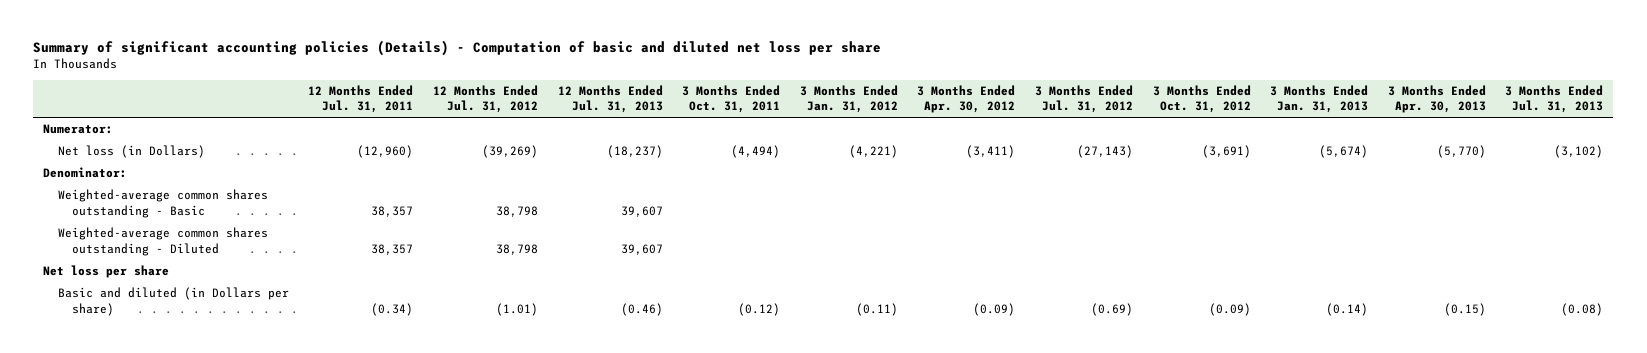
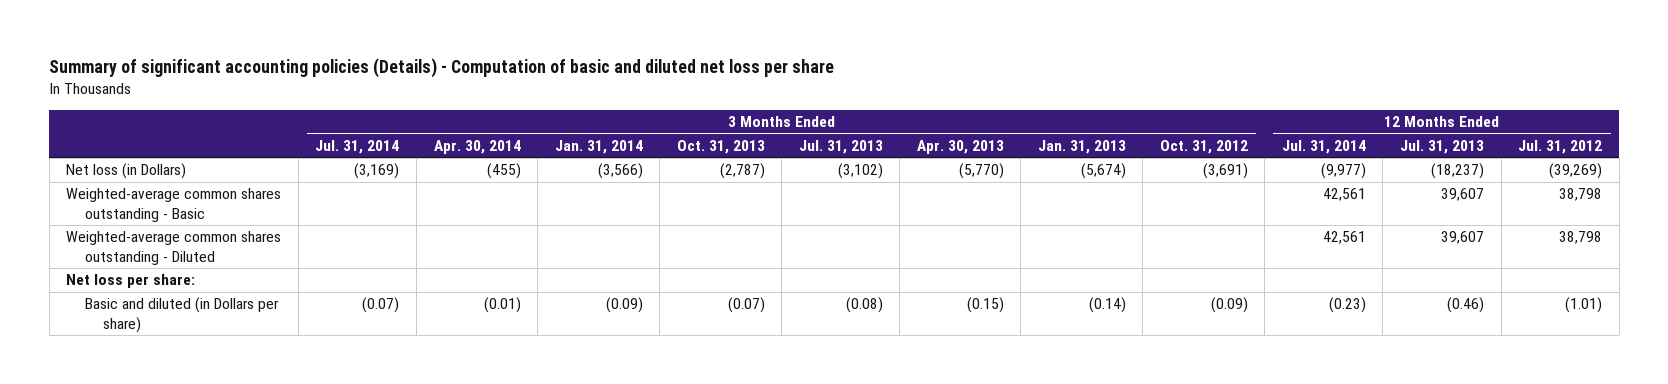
- | 12 Months Ended Jul. 31, 2011 | 12 Months Ended Jul. 31, 2012 | 12 Months Ended Jul. 31, 2013 | 3 Months Ended Oct. 31, 2011 | 3 Months Ended Jan. 31, 2012 | 3 Months Ended Apr. 30, 2012 | 3 Months Ended Jul. 31, 2012 | 3 Months Ended Oct. 31, 2012 | 3 Months Ended Jan. 31, 2013 | 3 Months Ended Apr. 30, 2013 | 3 Months Ended Jul. 31, 2013
+ | 3 Months Ended Jul. 31, 2014 | 3 Months Ended Apr. 30, 2014 | 3 Months Ended Jan. 31, 2014 | 3 Months Ended Oct. 31, 2013 | 3 Months Ended Jul. 31, 2013 | 3 Months Ended Apr. 30, 2013 | 3 Months Ended Jan. 31, 2013 | 3 Months Ended Oct. 31, 2012 | 12 Months Ended Jul. 31, 2014 | 12 Months Ended Jul. 31, 2013 | 12 Months Ended Jul. 31, 2012
- Numerator:
- Denominator:
- Net loss per share
+ Net loss per share:

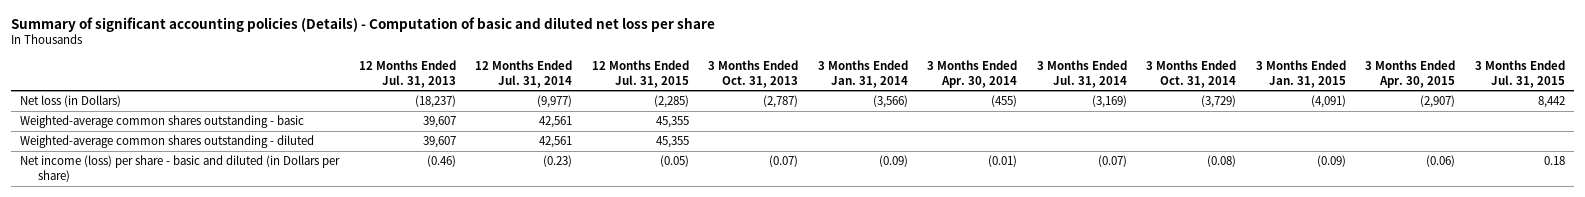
- | 3 Months Ended Jul. 31, 2014 | 3 Months Ended Apr. 30, 2014 | 3 Months Ended Jan. 31, 2014 | 3 Months Ended Oct. 31, 2013 | 3 Months Ended Jul. 31, 2013 | 3 Months Ended Apr. 30, 2013 | 3 Months Ended Jan. 31, 2013 | 3 Months Ended Oct. 31, 2012 | 12 Months Ended Jul. 31, 2014 | 12 Months Ended Jul. 31, 2013 | 12 Months Ended Jul. 31, 2012
+ | 12 Months Ended Jul. 31, 2013 | 12 Months Ended Jul. 31, 2014 | 12 Months Ended Jul. 31, 2015 | 3 Months Ended Oct. 31, 2013 | 3 Months Ended Jan. 31, 2014 | 3 Months Ended Apr. 30, 2014 | 3 Months Ended Jul. 31, 2014 | 3 Months Ended Oct. 31, 2014 | 3 Months Ended Jan. 31, 2015 | 3 Months Ended Apr. 30, 2015 | 3 Months Ended Jul. 31, 2015
- Weighted-average common shares outstanding - Basic | | | | | | | | | 42,561 | 39,607 | 38,798
- Weighted-average common shares outstanding - Diluted | | | | | | | | | 42,561 | 39,607 | 38,798
- Net loss per share:
- Basic and diluted (in Dollars per share) | (0.07) | (0.01) | (0.09) | (0.07) | (0.08) | (0.15) | (0.14) | (0.09) | (0.23) | (0.46) | (1.01)
+ Weighted-average common shares outstanding - basic | 39,607 | 42,561 | 45,355 | | | | | | | |
+ Weighted-average common shares outstanding - diluted | 39,607 | 42,561 | 45,355 | | | | | | | |
+ Net income (loss) per share - basic and diluted (in Dollars per share) | (0.46) | (0.23) | (0.05) | (0.07) | (0.09) | (0.01) | (0.07) | (0.08) | (0.09) | (0.06) | 0.18

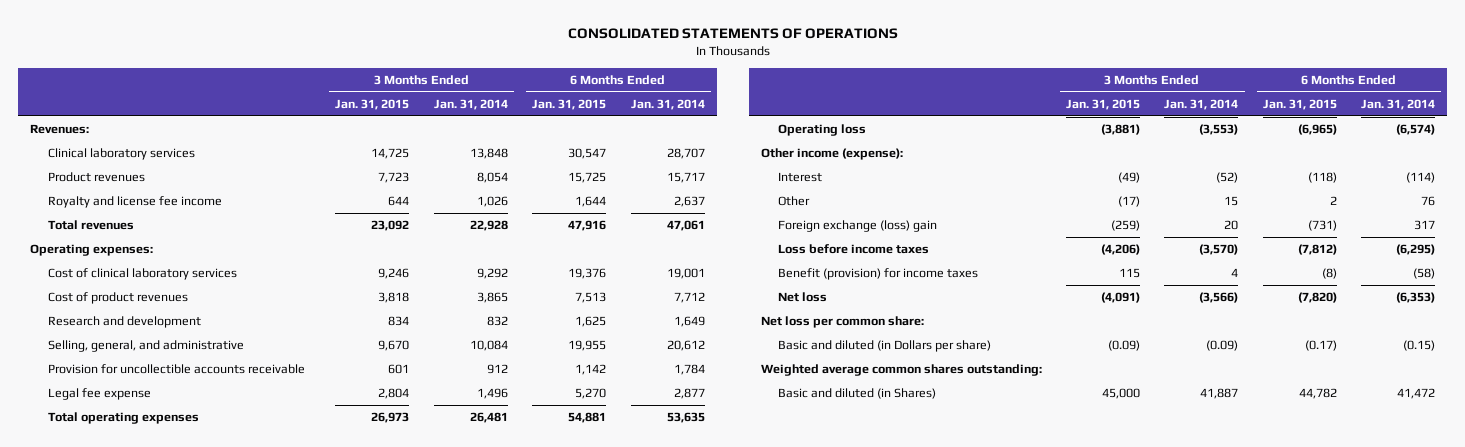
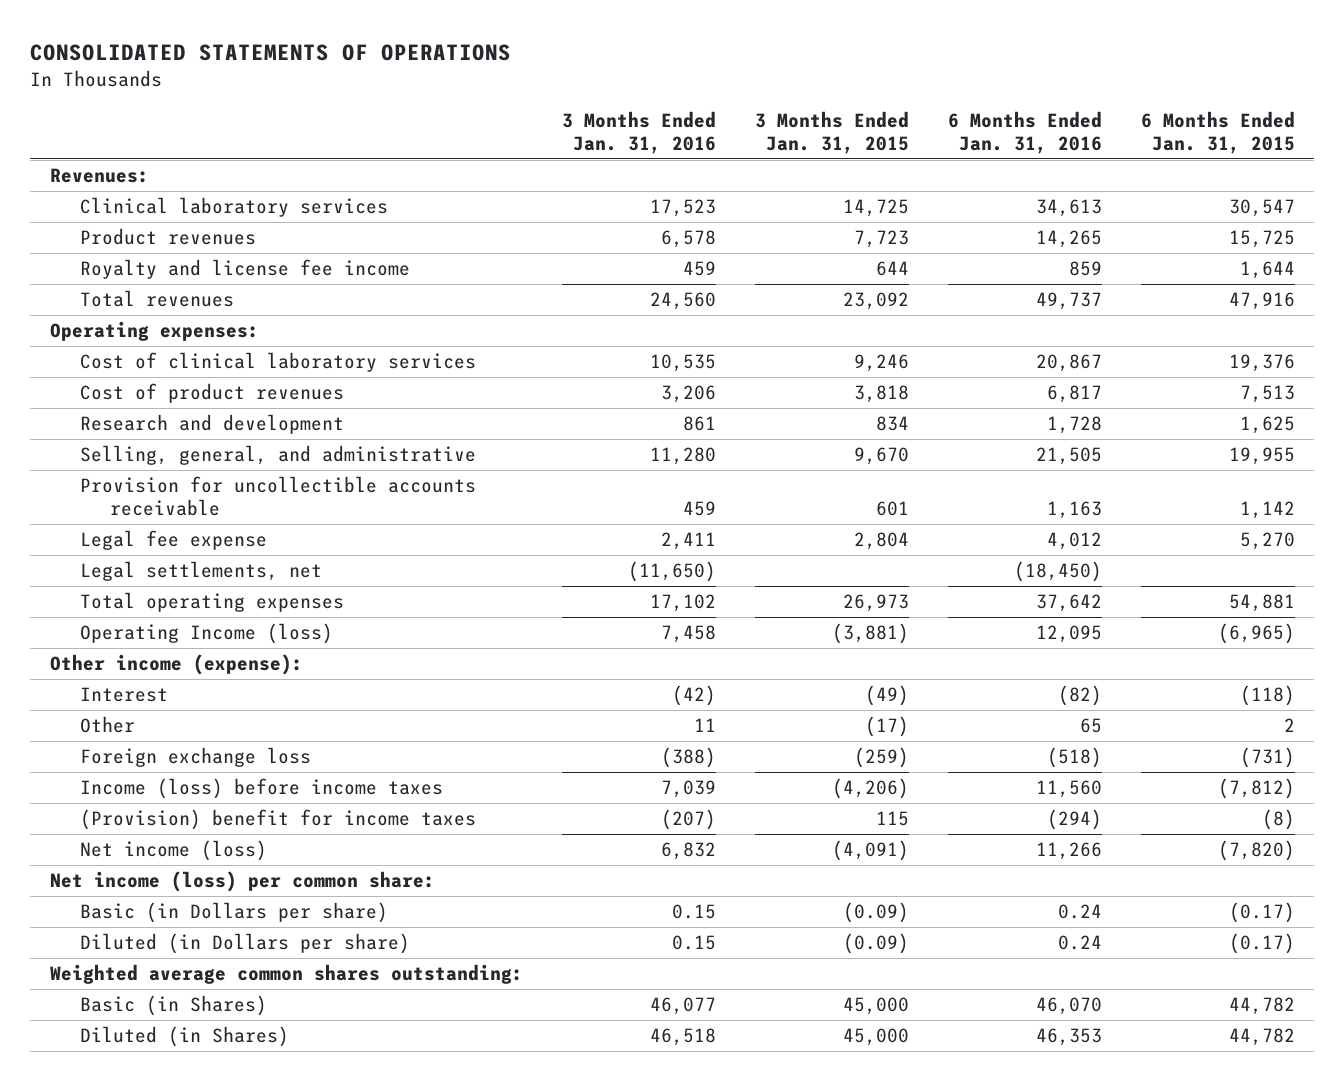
- | 3 Months Ended Jan. 31, 2015 | 3 Months Ended Jan. 31, 2014 | 6 Months Ended Jan. 31, 2015 | 6 Months Ended Jan. 31, 2014
+ | 3 Months Ended Jan. 31, 2016 | 3 Months Ended Jan. 31, 2015 | 6 Months Ended Jan. 31, 2016 | 6 Months Ended Jan. 31, 2015
+ Legal settlements, net | (11,650) | | (18,450) |
- Operating loss | (3,881) | (3,553) | (6,965) | (6,574)
+ Operating Income (loss) | 7,458 | (3,881) | 12,095 | (6,965)
- Foreign exchange (loss) gain | (259) | 20 | (731) | 317
- Loss before income taxes | (4,206) | (3,570) | (7,812) | (6,295)
- Benefit (provision) for income taxes | 115 | 4 | (8) | (58)
- Net loss | (4,091) | (3,566) | (7,820) | (6,353)
- Net loss per common share:
- Basic and diluted (in Dollars per share) | (0.09) | (0.09) | (0.17) | (0.15)
+ Foreign exchange loss | (388) | (259) | (518) | (731)
+ Income (loss) before income taxes | 7,039 | (4,206) | 11,560 | (7,812)
+ (Provision) benefit for income taxes | (207) | 115 | (294) | (8)
+ Net income (loss) | 6,832 | (4,091) | 11,266 | (7,820)
+ Net income (loss) per common share:
+ Basic (in Dollars per share) | 0.15 | (0.09) | 0.24 | (0.17)
+ Diluted (in Dollars per share) | 0.15 | (0.09) | 0.24 | (0.17)
- Basic and diluted (in Shares) | 45,000 | 41,887 | 44,782 | 41,472
+ Basic (in Shares) | 46,077 | 45,000 | 46,070 | 44,782
+ Diluted (in Shares) | 46,518 | 45,000 | 46,353 | 44,782

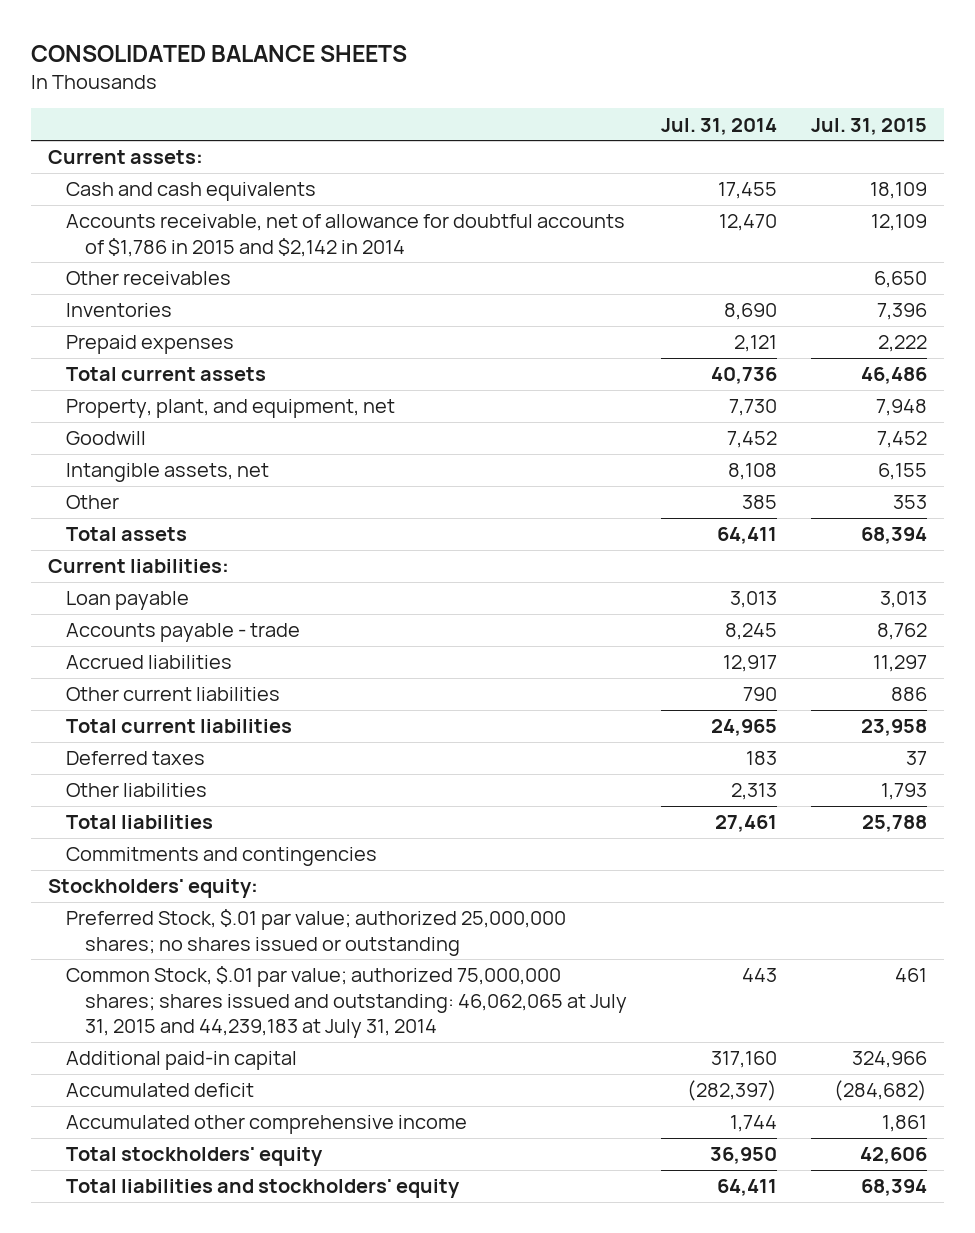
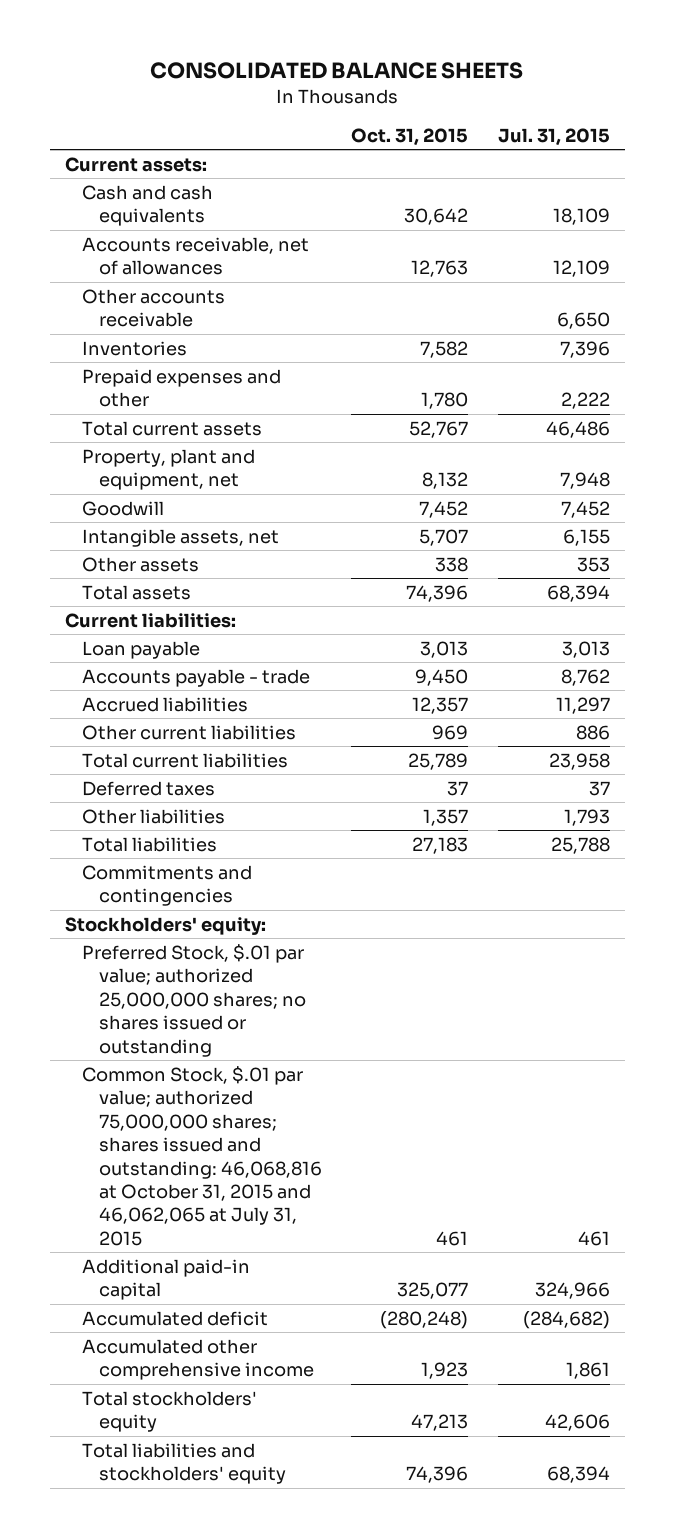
- | Jul. 31, 2014 | Jul. 31, 2015
+ | Oct. 31, 2015 | Jul. 31, 2015
- Accounts receivable, net of allowance for doubtful accounts of $1,786 in 2015 and $2,142 in 2014 | 12,470 | 12,109
- Other receivables | | 6,650
+ Accounts receivable, net of allowances | 12,763 | 12,109
+ Other accounts receivable | | 6,650
- Prepaid expenses | 2,121 | 2,222
+ Prepaid expenses and other | 1,780 | 2,222
- Property, plant, and equipment, net | 7,730 | 7,948
+ Property, plant and equipment, net | 8,132 | 7,948
- Other | 385 | 353
+ Other assets | 338 | 353
- Common Stock, $.01 par value; authorized 75,000,000 shares; shares issued and outstanding: 46,062,065 at July 31, 2015 and 44,239,183 at July 31, 2014 | 443 | 461
+ Common Stock, $.01 par value; authorized 75,000,000 shares; shares issued and outstanding: 46,068,816 at October 31, 2015 and 46,062,065 at July 31, 2015 | 461 | 461

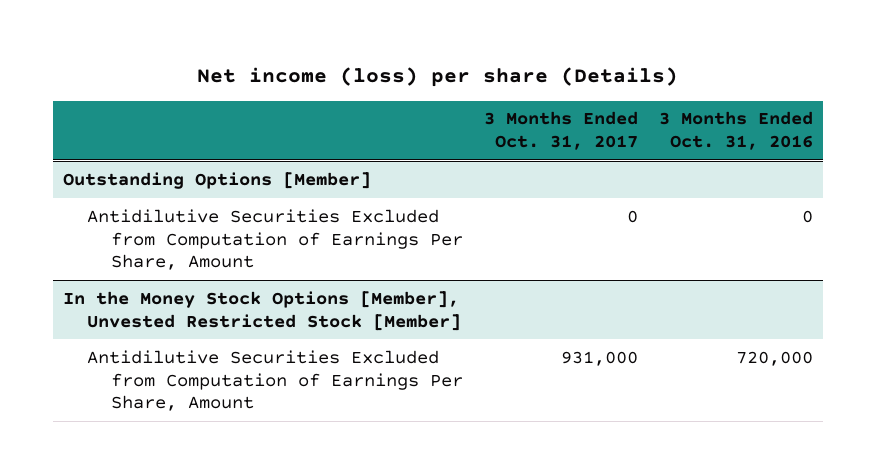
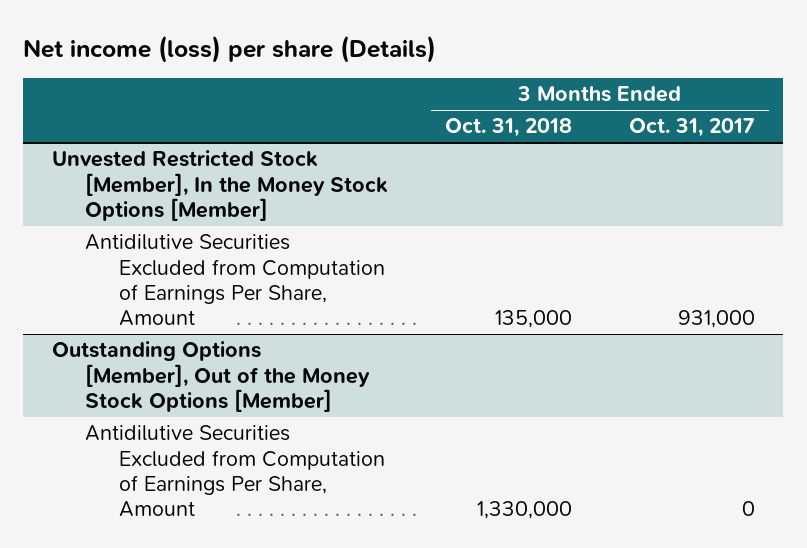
- | 3 Months Ended Oct. 31, 2017 | 3 Months Ended Oct. 31, 2016
+ | 3 Months Ended Oct. 31, 2018 | 3 Months Ended Oct. 31, 2017
- Outstanding Options [Member]
- Antidilutive Securities Excluded from Computation of Earnings Per Share, Amount | 0 | 0
- In the Money Stock Options [Member], Unvested Restricted Stock [Member]
+ Unvested Restricted Stock [Member], In the Money Stock Options [Member]
+ Outstanding Options [Member], Out of the Money Stock Options [Member]
+ Antidilutive Securities Excluded from Computation of Earnings Per Share, Amount | 1,330,000 | 0

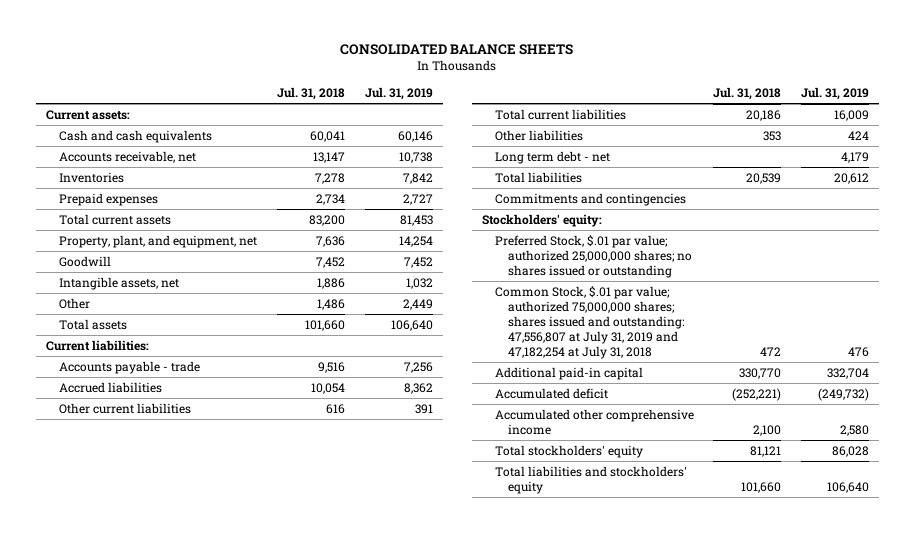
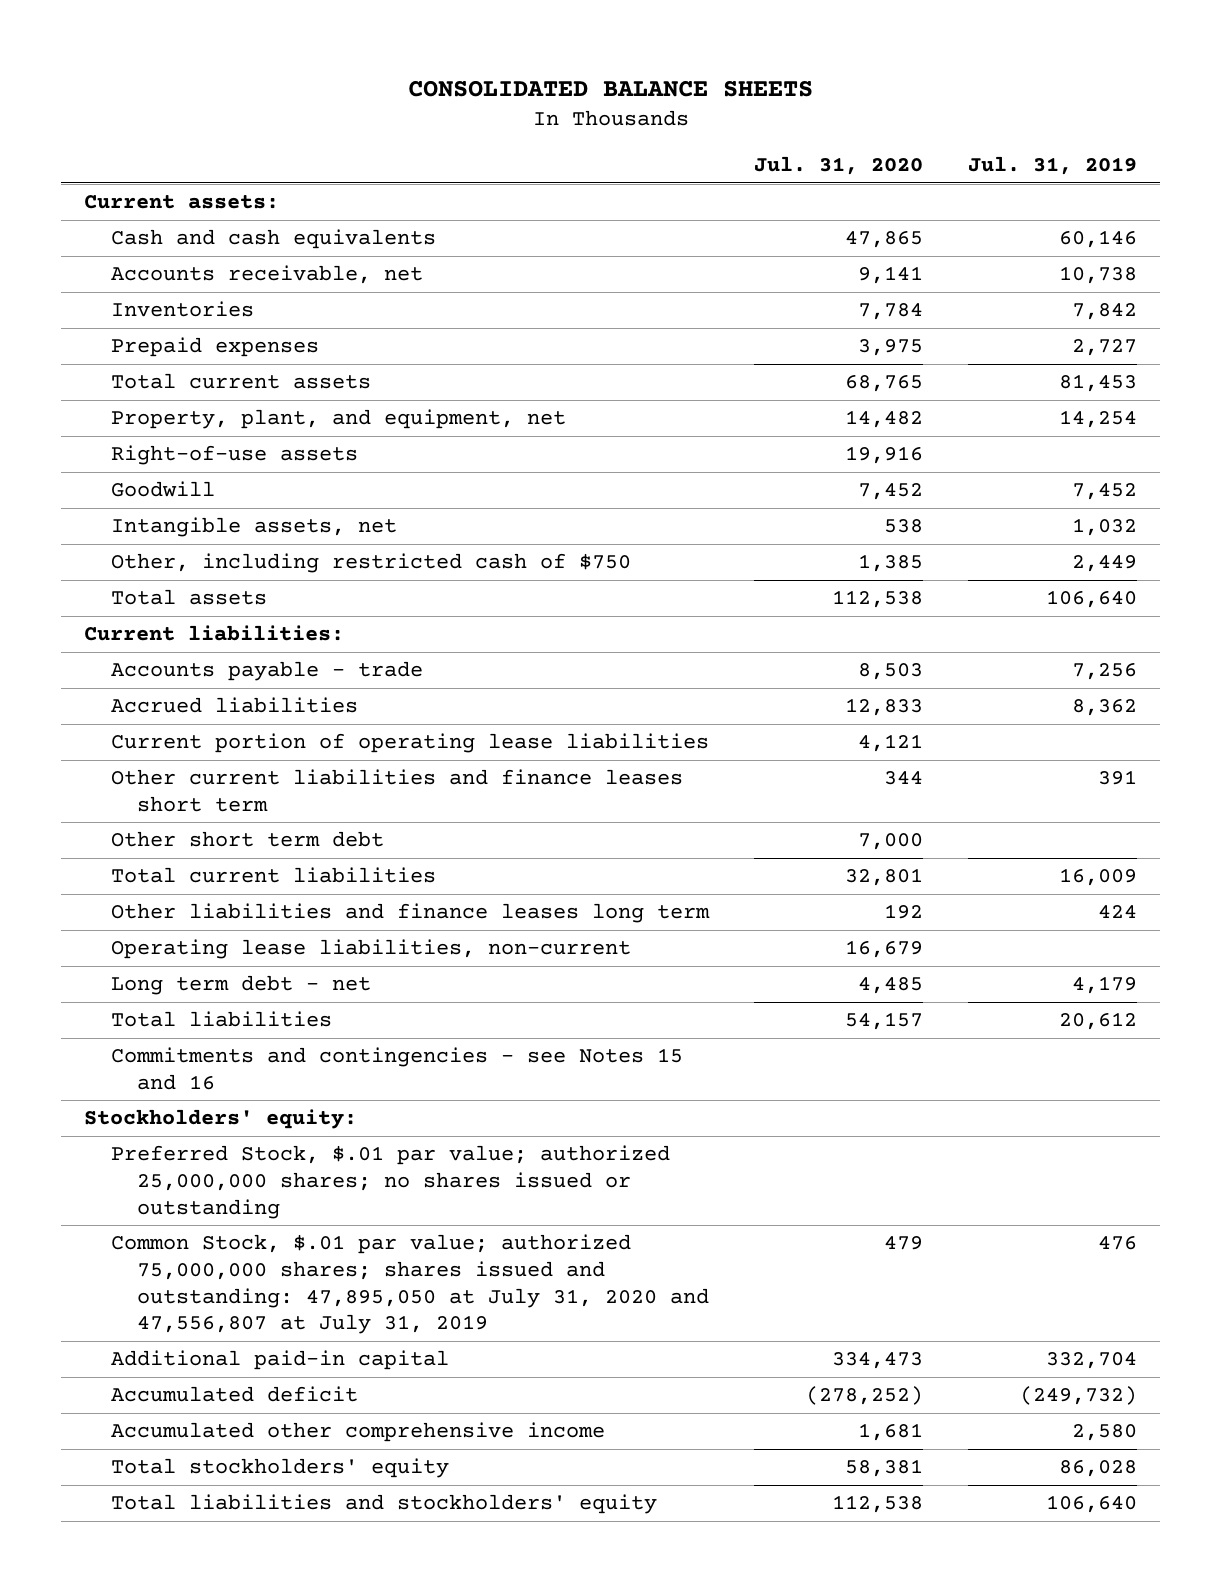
- | Jul. 31, 2018 | Jul. 31, 2019
+ | Jul. 31, 2020 | Jul. 31, 2019
+ Right-of-use assets | 19,916 |
- Other | 1,486 | 2,449
+ Other, including restricted cash of $750 | 1,385 | 2,449
- Other current liabilities | 616 | 391
+ Current portion of operating lease liabilities | 4,121 |
+ Other current liabilities and finance leases short term | 344 | 391
+ Other short term debt | 7,000 |
- Other liabilities | 353 | 424
+ Other liabilities and finance leases long term | 192 | 424
+ Operating lease liabilities, non-current | 16,679 |
- Commitments and contingencies
+ Commitments and contingencies - see Notes 15 and 16
- Common Stock, $.01 par value; authorized 75,000,000 shares; shares issued and outstanding: 47,556,807 at July 31, 2019 and 47,182,254 at July 31, 2018 | 472 | 476
+ Common Stock, $.01 par value; authorized 75,000,000 shares; shares issued and outstanding: 47,895,050 at July 31, 2020 and 47,556,807 at July 31, 2019 | 479 | 476

